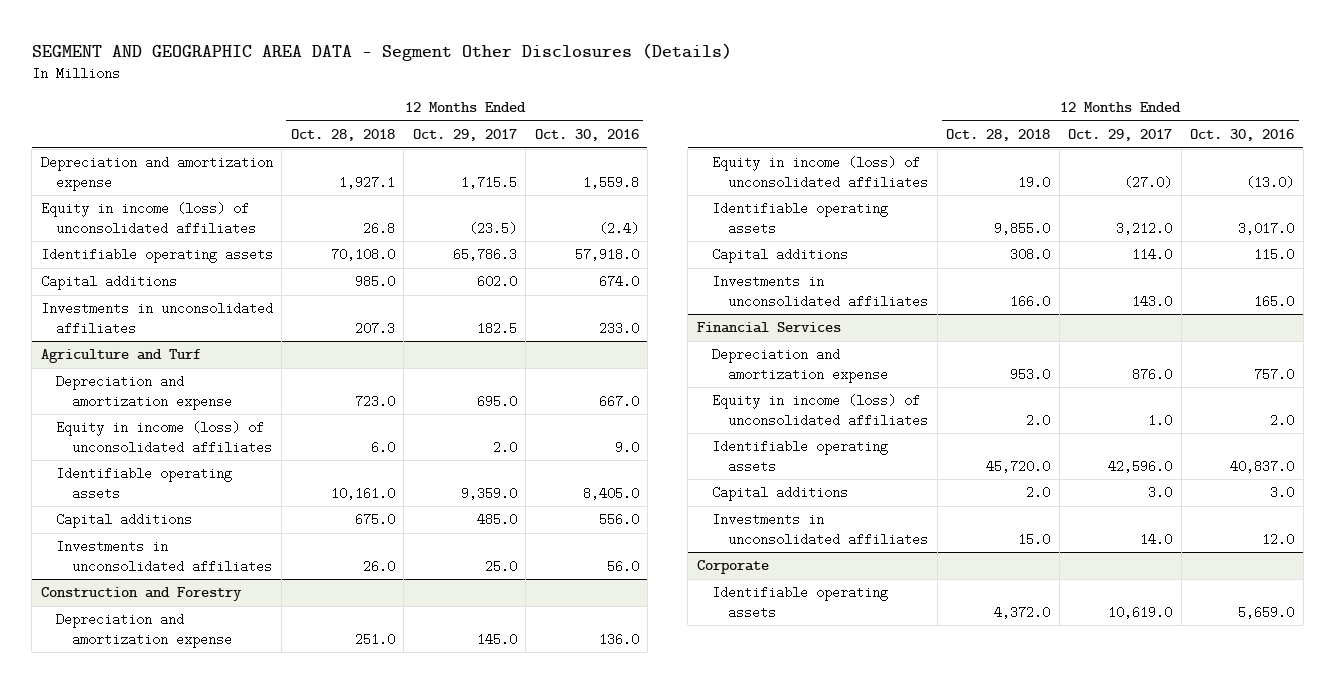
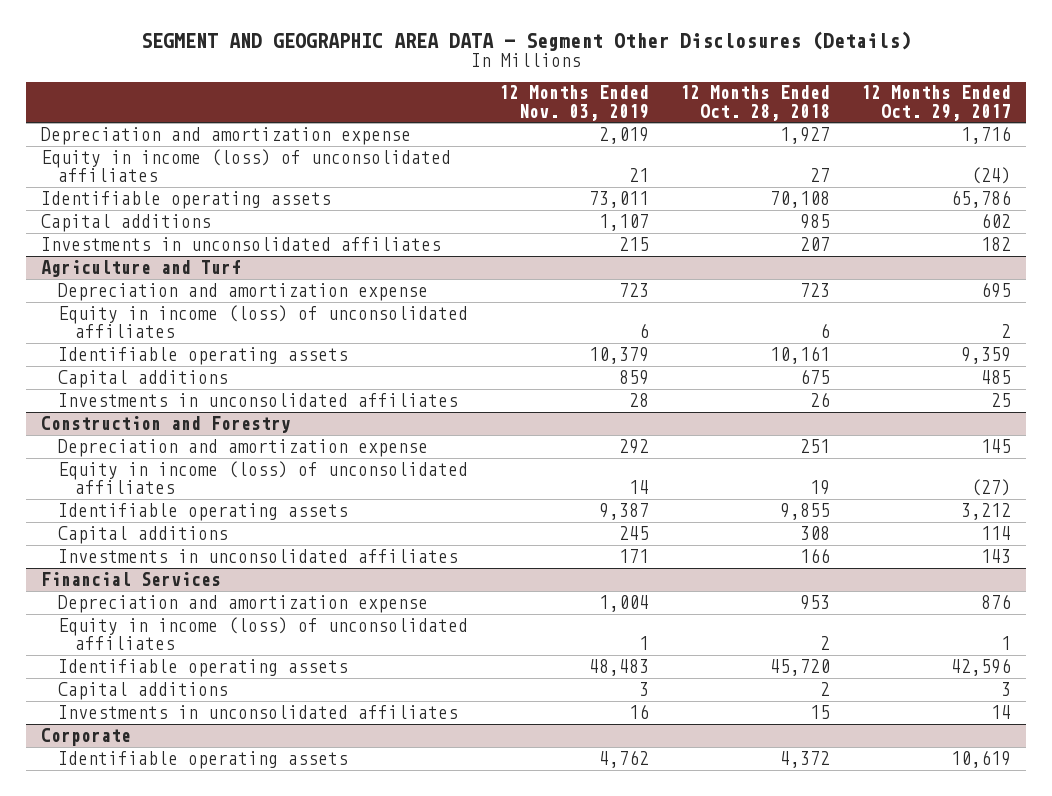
- | 12 Months Ended Oct. 28, 2018 | 12 Months Ended Oct. 29, 2017 | 12 Months Ended Oct. 30, 2016
+ | 12 Months Ended Nov. 03, 2019 | 12 Months Ended Oct. 28, 2018 | 12 Months Ended Oct. 29, 2017
- Depreciation and amortization expense | 1,927.1 | 1,715.5 | 1,559.8
- Equity in income (loss) of unconsolidated affiliates | 26.8 | (23.5) | (2.4)
- Identifiable operating assets | 70,108.0 | 65,786.3 | 57,918.0
- Capital additions | 985.0 | 602.0 | 674.0
- Investments in unconsolidated affiliates | 207.3 | 182.5 | 233.0
+ Depreciation and amortization expense | 2,019 | 1,927 | 1,716
+ Equity in income (loss) of unconsolidated affiliates | 21 | 27 | (24)
+ Identifiable operating assets | 73,011 | 70,108 | 65,786
+ Capital additions | 1,107 | 985 | 602
+ Investments in unconsolidated affiliates | 215 | 207 | 182
@ Agriculture and Turf
- Depreciation and amortization expense | 723.0 | 695.0 | 667.0
- Equity in income (loss) of unconsolidated affiliates | 6.0 | 2.0 | 9.0
- Identifiable operating assets | 10,161.0 | 9,359.0 | 8,405.0
- Capital additions | 675.0 | 485.0 | 556.0
- Investments in unconsolidated affiliates | 26.0 | 25.0 | 56.0
+ Depreciation and amortization expense | 723 | 723 | 695
+ Equity in income (loss) of unconsolidated affiliates | 6 | 6 | 2
+ Identifiable operating assets | 10,379 | 10,161 | 9,359
+ Capital additions | 859 | 675 | 485
+ Investments in unconsolidated affiliates | 28 | 26 | 25
@ Construction and Forestry
- Depreciation and amortization expense | 251.0 | 145.0 | 136.0
- Equity in income (loss) of unconsolidated affiliates | 19.0 | (27.0) | (13.0)
- Identifiable operating assets | 9,855.0 | 3,212.0 | 3,017.0
- Capital additions | 308.0 | 114.0 | 115.0
- Investments in unconsolidated affiliates | 166.0 | 143.0 | 165.0
+ Depreciation and amortization expense | 292 | 251 | 145
+ Equity in income (loss) of unconsolidated affiliates | 14 | 19 | (27)
+ Identifiable operating assets | 9,387 | 9,855 | 3,212
+ Capital additions | 245 | 308 | 114
+ Investments in unconsolidated affiliates | 171 | 166 | 143
@ Financial Services
- Depreciation and amortization expense | 953.0 | 876.0 | 757.0
- Equity in income (loss) of unconsolidated affiliates | 2.0 | 1.0 | 2.0
- Identifiable operating assets | 45,720.0 | 42,596.0 | 40,837.0
- Capital additions | 2.0 | 3.0 | 3.0
- Investments in unconsolidated affiliates | 15.0 | 14.0 | 12.0
+ Depreciation and amortization expense | 1,004 | 953 | 876
+ Equity in income (loss) of unconsolidated affiliates | 1 | 2 | 1
+ Identifiable operating assets | 48,483 | 45,720 | 42,596
+ Capital additions | 3 | 2 | 3
+ Investments in unconsolidated affiliates | 16 | 15 | 14
@ Corporate
- Identifiable operating assets | 4,372.0 | 10,619.0 | 5,659.0
+ Identifiable operating assets | 4,762 | 4,372 | 10,619

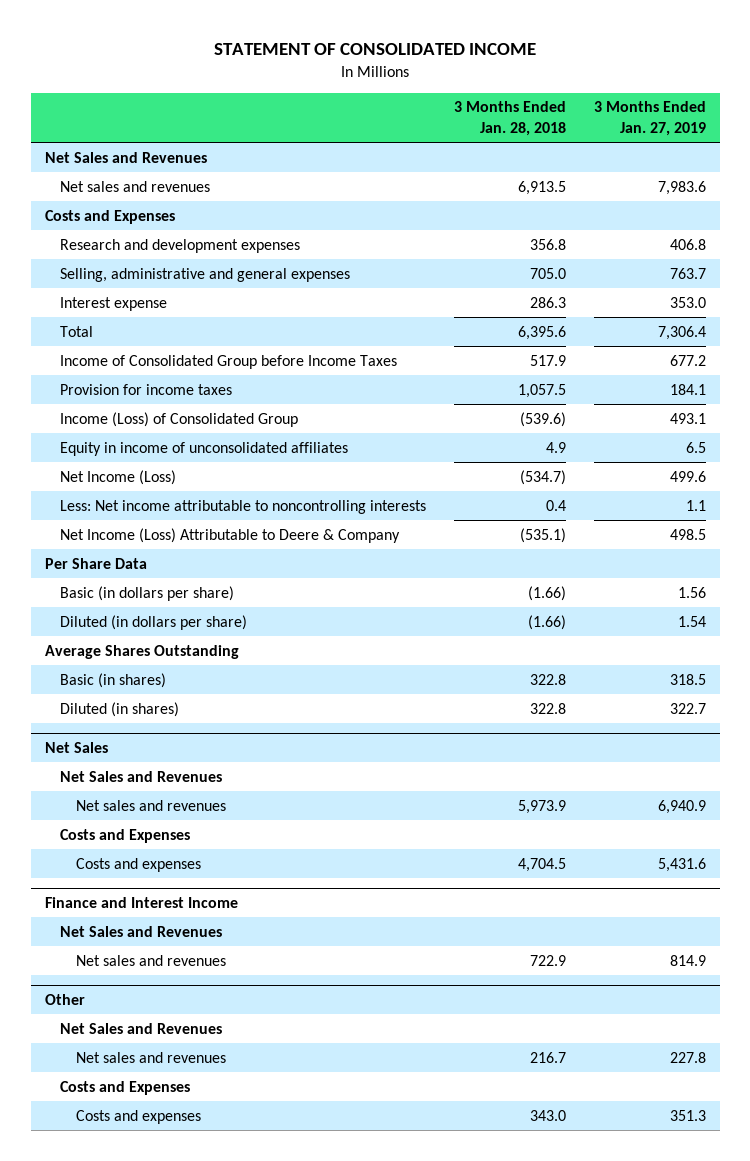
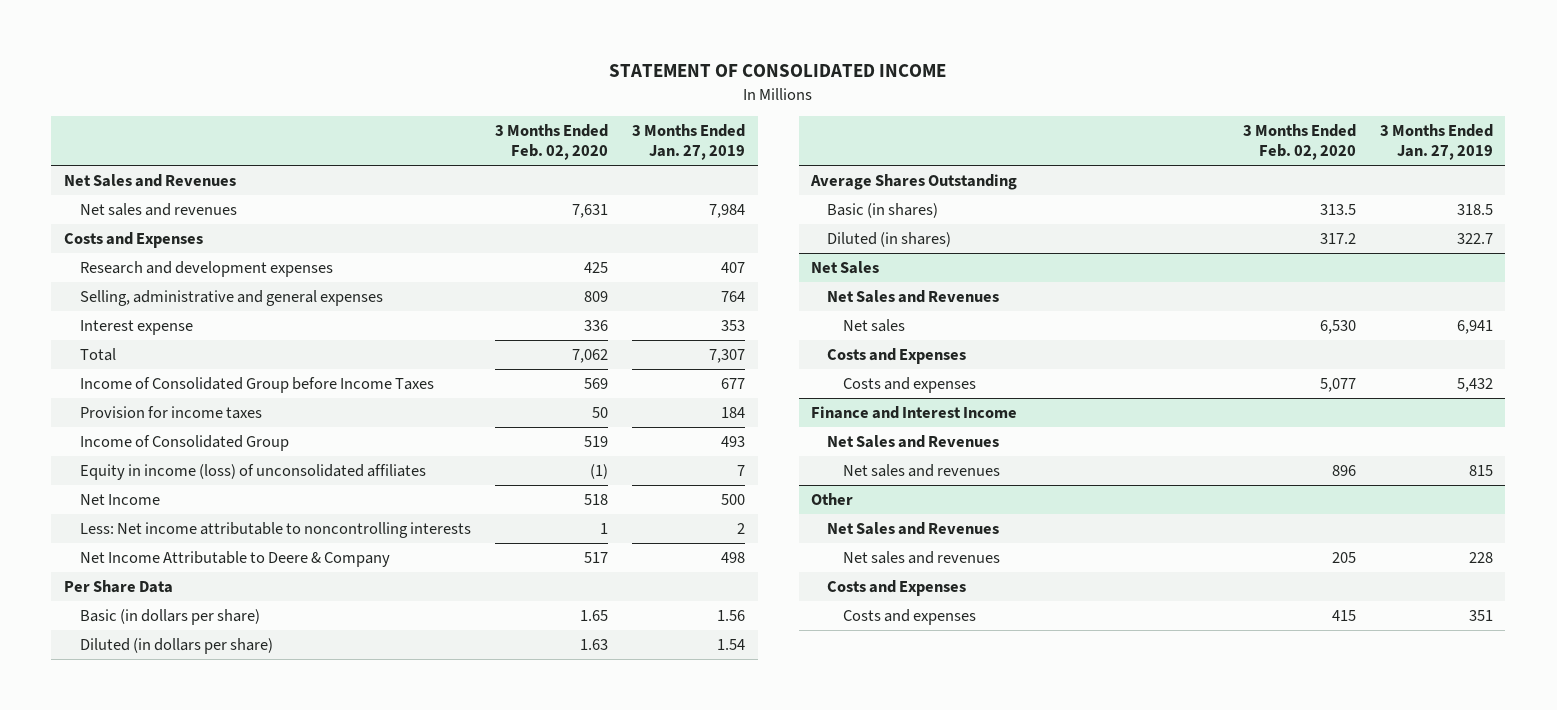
- | 3 Months Ended Jan. 28, 2018 | 3 Months Ended Jan. 27, 2019
+ | 3 Months Ended Feb. 02, 2020 | 3 Months Ended Jan. 27, 2019
- Net sales and revenues | 6,913.5 | 7,983.6
+ Net sales and revenues | 7,631 | 7,984
- Research and development expenses | 356.8 | 406.8
- Selling, administrative and general expenses | 705.0 | 763.7
- Interest expense | 286.3 | 353.0
- Total | 6,395.6 | 7,306.4
- Income of Consolidated Group before Income Taxes | 517.9 | 677.2
- Provision for income taxes | 1,057.5 | 184.1
- Income (Loss) of Consolidated Group | (539.6) | 493.1
- Equity in income of unconsolidated affiliates | 4.9 | 6.5
- Net Income (Loss) | (534.7) | 499.6
- Less: Net income attributable to noncontrolling interests | 0.4 | 1.1
- Net Income (Loss) Attributable to Deere & Company | (535.1) | 498.5
+ Research and development expenses | 425 | 407
+ Selling, administrative and general expenses | 809 | 764
+ Interest expense | 336 | 353
+ Total | 7,062 | 7,307
+ Income of Consolidated Group before Income Taxes | 569 | 677
+ Provision for income taxes | 50 | 184
+ Income of Consolidated Group | 519 | 493
+ Equity in income (loss) of unconsolidated affiliates | (1) | 7
+ Net Income | 518 | 500
+ Less: Net income attributable to noncontrolling interests | 1 | 2
+ Net Income Attributable to Deere & Company | 517 | 498
@ Net Sales
- Net sales and revenues | 5,973.9 | 6,940.9
+ Net sales | 6,530 | 6,941
- Costs and expenses | 4,704.5 | 5,431.6
+ Costs and expenses | 5,077 | 5,432
@ Finance and Interest Income
- Net sales and revenues | 722.9 | 814.9
+ Net sales and revenues | 896 | 815
@ Other
- Net sales and revenues | 216.7 | 227.8
+ Net sales and revenues | 205 | 228
- Costs and expenses | 343.0 | 351.3
+ Costs and expenses | 415 | 351

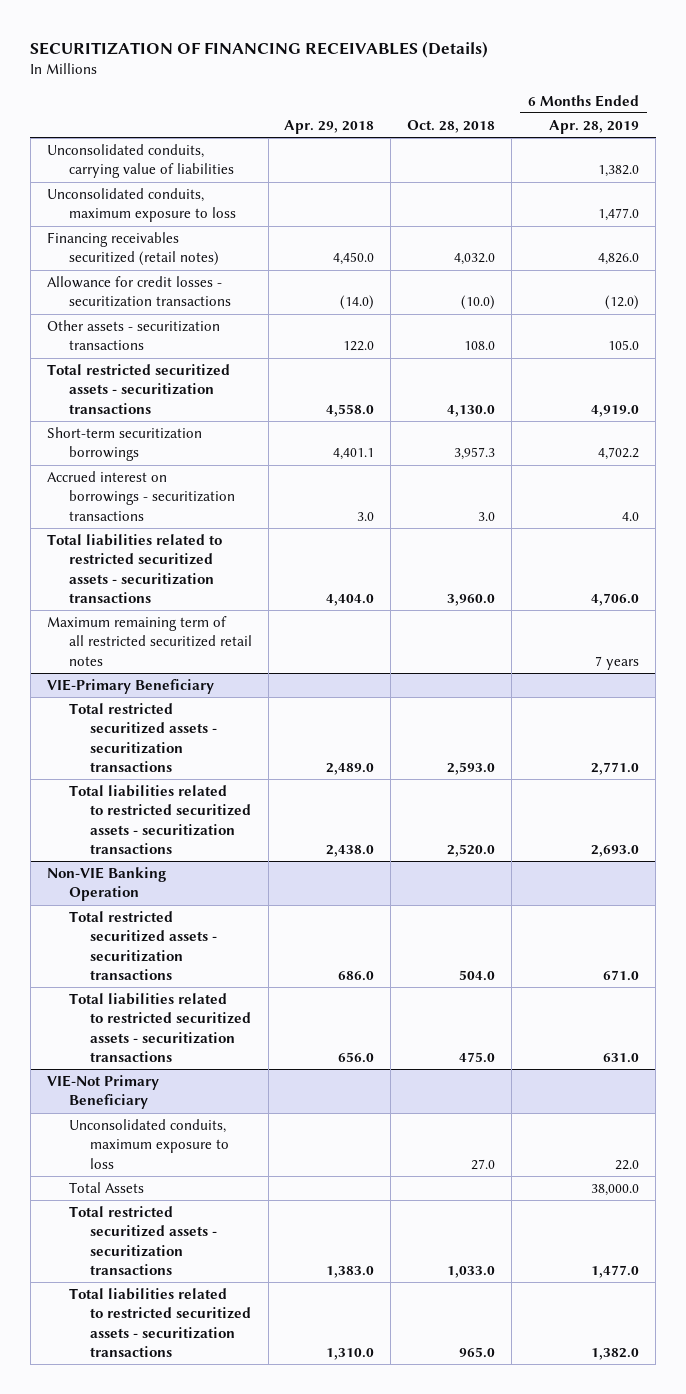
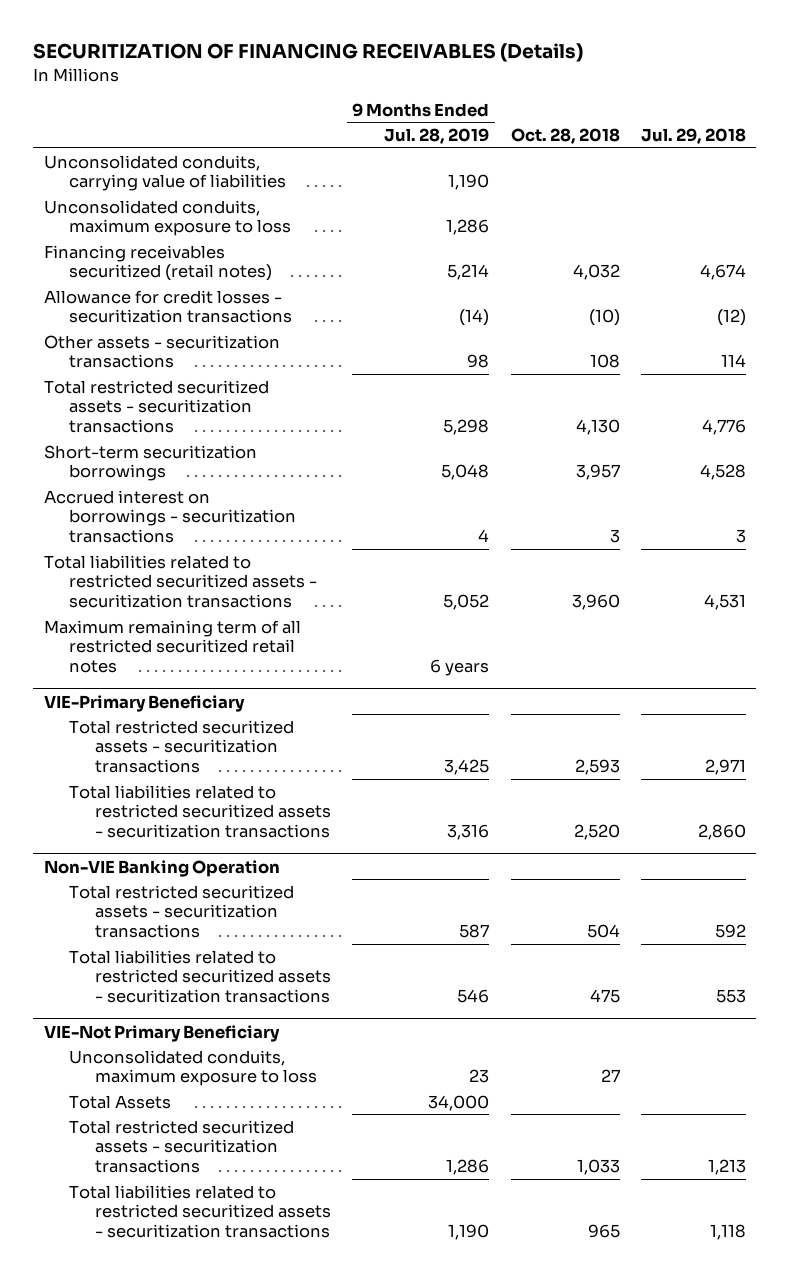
- | Apr. 29, 2018 | Oct. 28, 2018 | 6 Months Ended Apr. 28, 2019
+ | 9 Months Ended Jul. 28, 2019 | Oct. 28, 2018 | Jul. 29, 2018
- Financing receivables securitized (retail notes) | 4,450.0 | 4,032.0 | 4,826.0
- Allowance for credit losses - securitization transactions | (14.0) | (10.0) | (12.0)
- Other assets - securitization transactions | 122.0 | 108.0 | 105.0
- Total restricted securitized assets - securitization transactions | 4,558.0 | 4,130.0 | 4,919.0
- Short-term securitization borrowings | 4,401.1 | 3,957.3 | 4,702.2
- Accrued interest on borrowings - securitization transactions | 3.0 | 3.0 | 4.0
- Total liabilities related to restricted securitized assets - securitization transactions | 4,404.0 | 3,960.0 | 4,706.0
+ Financing receivables securitized (retail notes) | 5,214 | 4,032 | 4,674
+ Allowance for credit losses - securitization transactions | (14) | (10) | (12)
+ Other assets - securitization transactions | 98 | 108 | 114
+ Total restricted securitized assets - securitization transactions | 5,298 | 4,130 | 4,776
+ Short-term securitization borrowings | 5,048 | 3,957 | 4,528
+ Accrued interest on borrowings - securitization transactions | 4 | 3 | 3
+ Total liabilities related to restricted securitized assets - securitization transactions | 5,052 | 3,960 | 4,531
@ VIE-Primary Beneficiary
- Total restricted securitized assets - securitization transactions | 2,489.0 | 2,593.0 | 2,771.0
- Total liabilities related to restricted securitized assets - securitization transactions | 2,438.0 | 2,520.0 | 2,693.0
+ Total restricted securitized assets - securitization transactions | 3,425 | 2,593 | 2,971
+ Total liabilities related to restricted securitized assets - securitization transactions | 3,316 | 2,520 | 2,860
@ Non-VIE Banking Operation
- Total restricted securitized assets - securitization transactions | 686.0 | 504.0 | 671.0
- Total liabilities related to restricted securitized assets - securitization transactions | 656.0 | 475.0 | 631.0
+ Total restricted securitized assets - securitization transactions | 587 | 504 | 592
+ Total liabilities related to restricted securitized assets - securitization transactions | 546 | 475 | 553
@ VIE-Not Primary Beneficiary
- Unconsolidated conduits, maximum exposure to loss | | 27.0 | 22.0
+ Unconsolidated conduits, maximum exposure to loss | 23 | 27 |
- Total restricted securitized assets - securitization transactions | 1,383.0 | 1,033.0 | 1,477.0
- Total liabilities related to restricted securitized assets - securitization transactions | 1,310.0 | 965.0 | 1,382.0
+ Total restricted securitized assets - securitization transactions | 1,286 | 1,033 | 1,213
+ Total liabilities related to restricted securitized assets - securitization transactions | 1,190 | 965 | 1,118

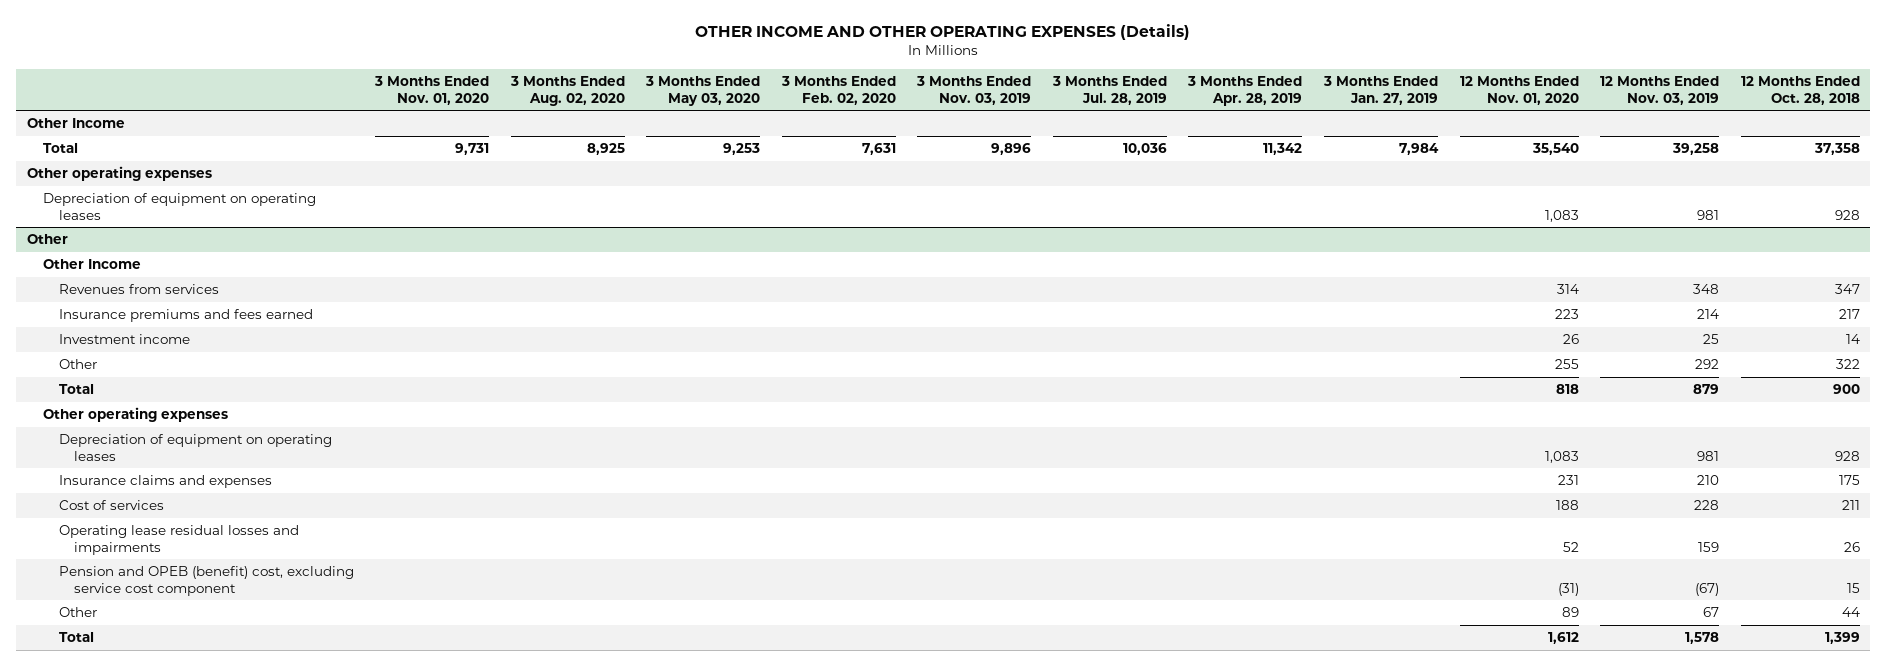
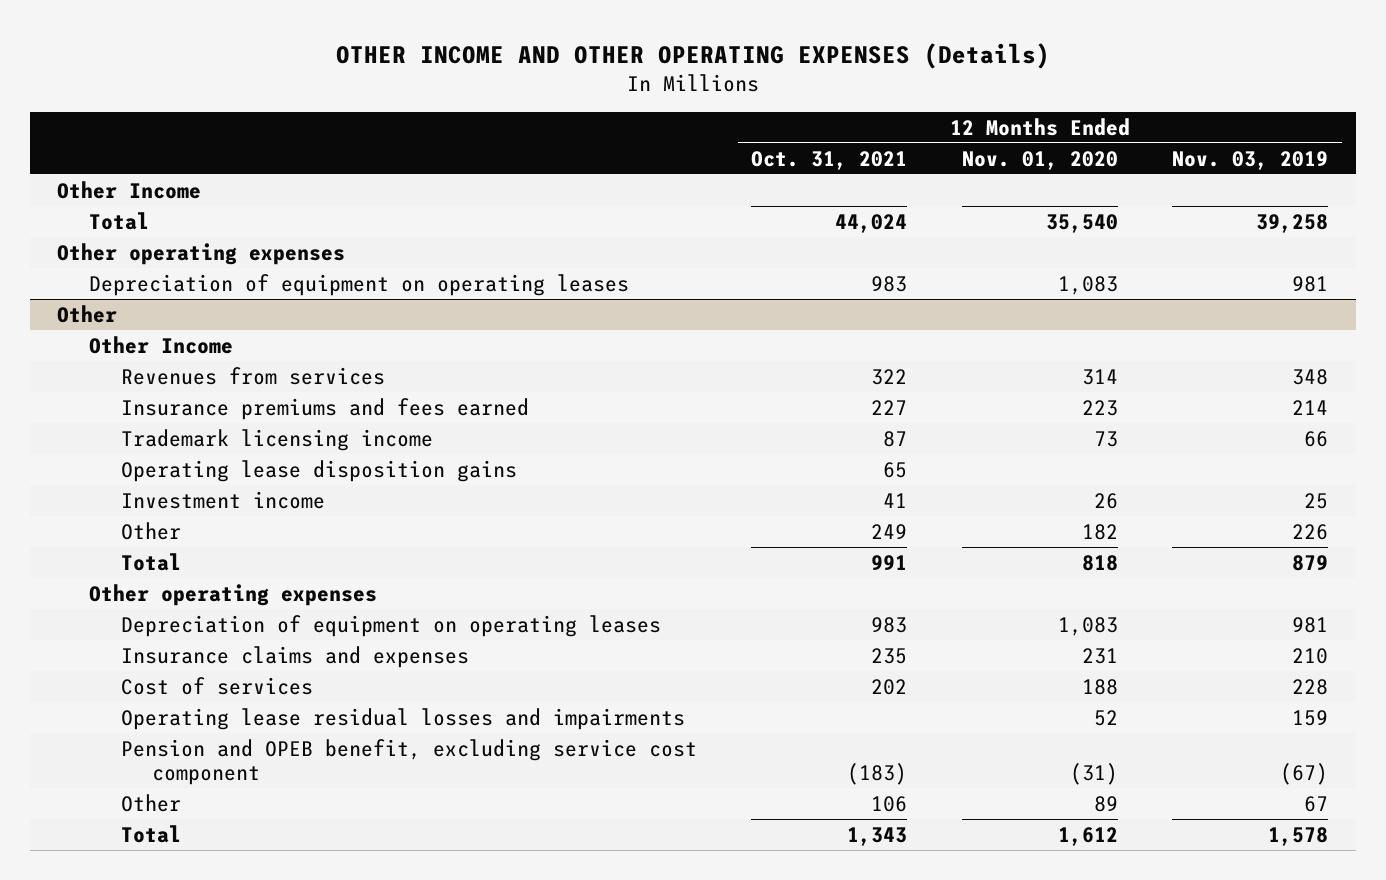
- | 3 Months Ended Nov. 01, 2020 | 3 Months Ended Aug. 02, 2020 | 3 Months Ended May 03, 2020 | 3 Months Ended Feb. 02, 2020 | 3 Months Ended Nov. 03, 2019 | 3 Months Ended Jul. 28, 2019 | 3 Months Ended Apr. 28, 2019 | 3 Months Ended Jan. 27, 2019 | 12 Months Ended Nov. 01, 2020 | 12 Months Ended Nov. 03, 2019 | 12 Months Ended Oct. 28, 2018
+ | 12 Months Ended Oct. 31, 2021 | 12 Months Ended Nov. 01, 2020 | 12 Months Ended Nov. 03, 2019
@ Other
+ Trademark licensing income | 87 | 73 | 66
+ Operating lease disposition gains | 65 | |
- Other | | | | | | | | | 255 | 292 | 322
+ Other | 249 | 182 | 226
- Pension and OPEB (benefit) cost, excluding service cost component | | | | | | | | | (31) | (67) | 15
+ Pension and OPEB benefit, excluding service cost component | (183) | (31) | (67)

